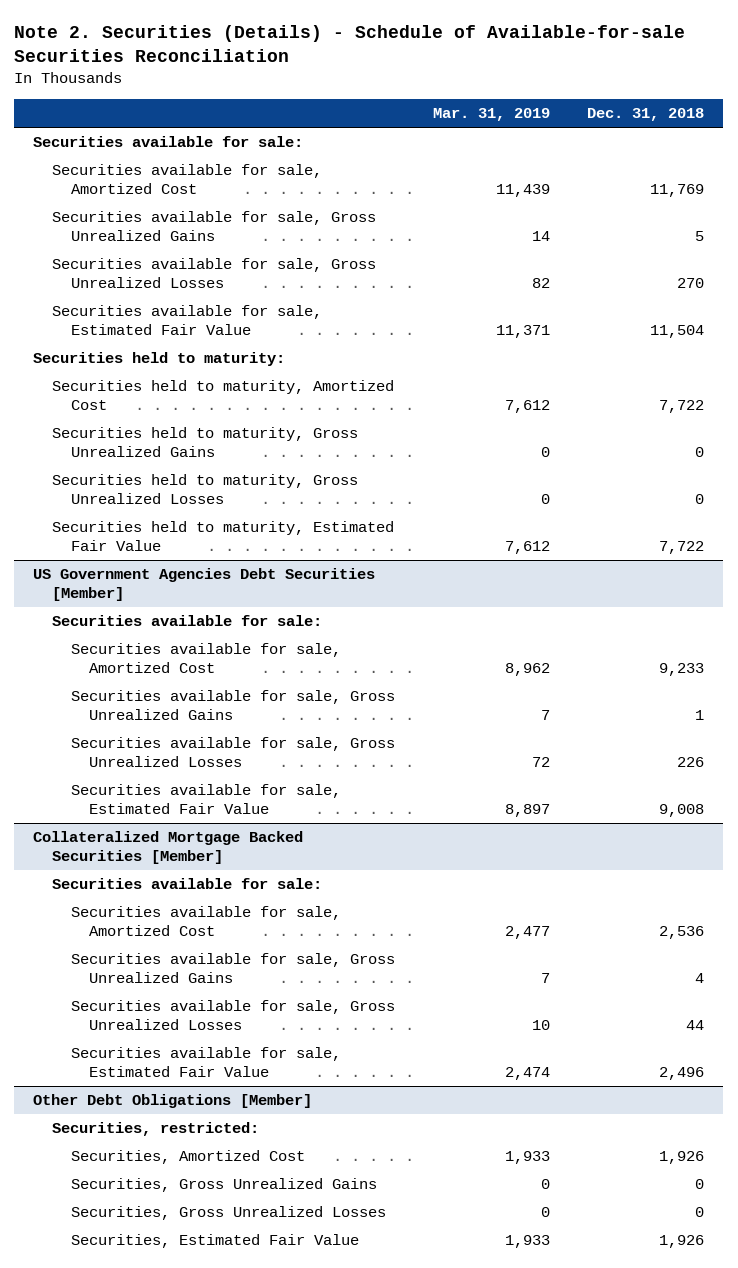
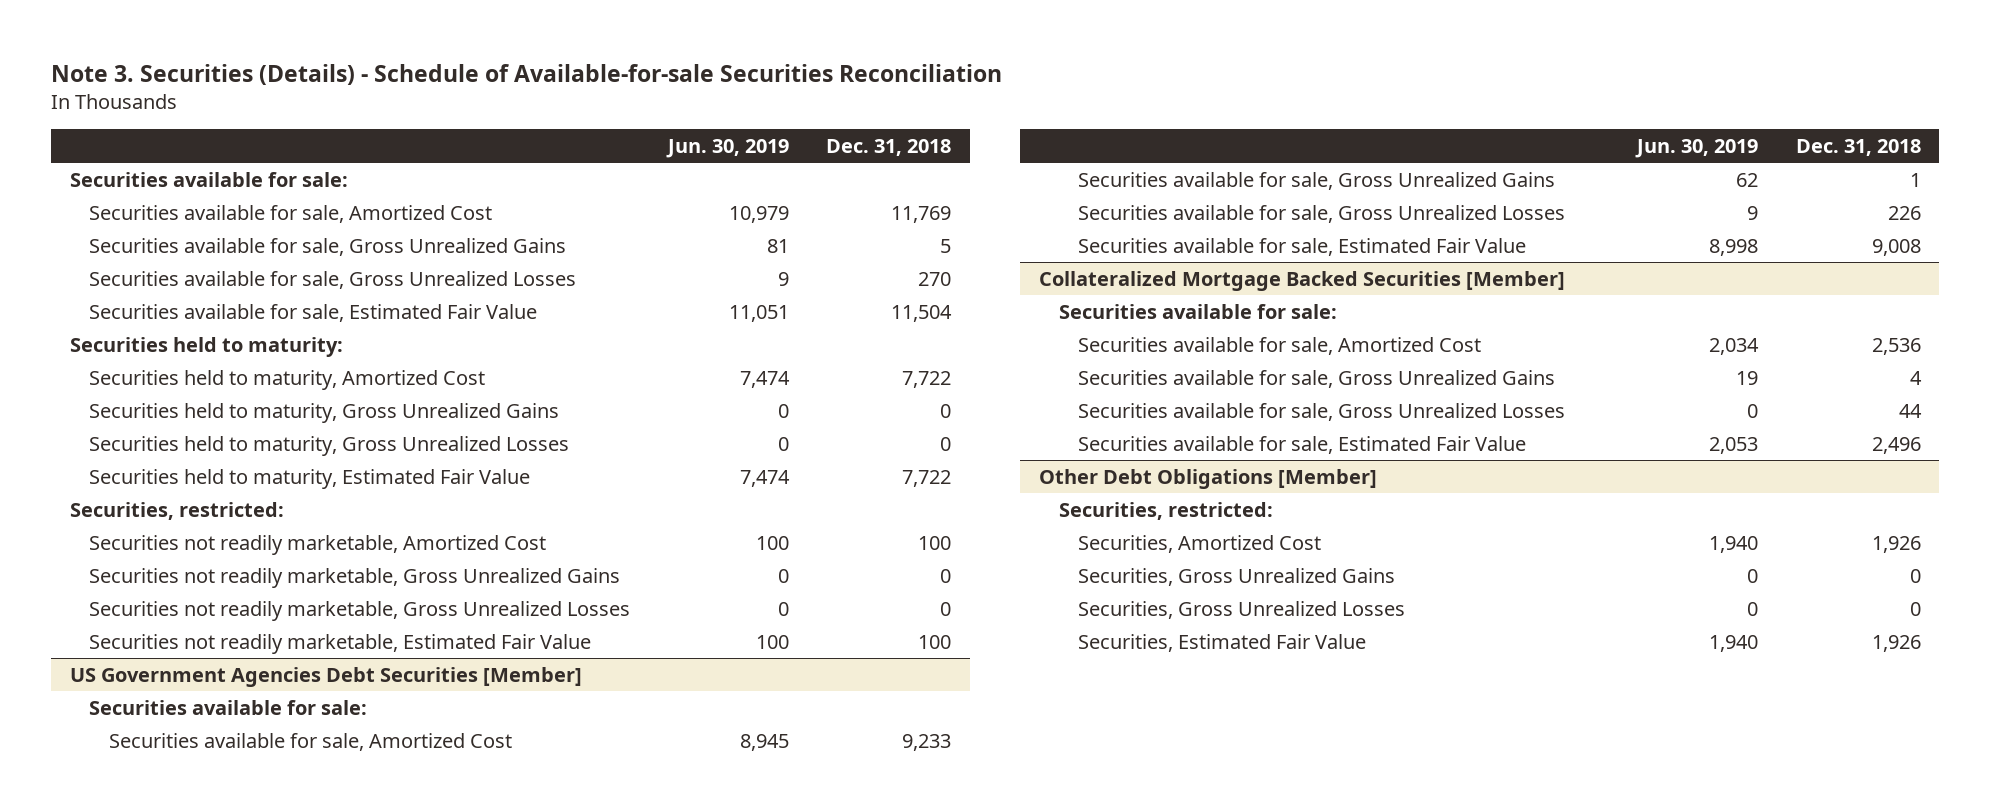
- Note 2. Securities (Details) - Schedule of Available-for-sale Securities Reconciliation
+ Note 3. Securities (Details) - Schedule of Available-for-sale Securities Reconciliation
- | Mar. 31, 2019 | Dec. 31, 2018
+ | Jun. 30, 2019 | Dec. 31, 2018
+ Securities, restricted:
+ Securities not readily marketable, Amortized Cost | 100 | 100
+ Securities not readily marketable, Gross Unrealized Gains | 0 | 0
+ Securities not readily marketable, Gross Unrealized Losses | 0 | 0
+ Securities not readily marketable, Estimated Fair Value | 100 | 100

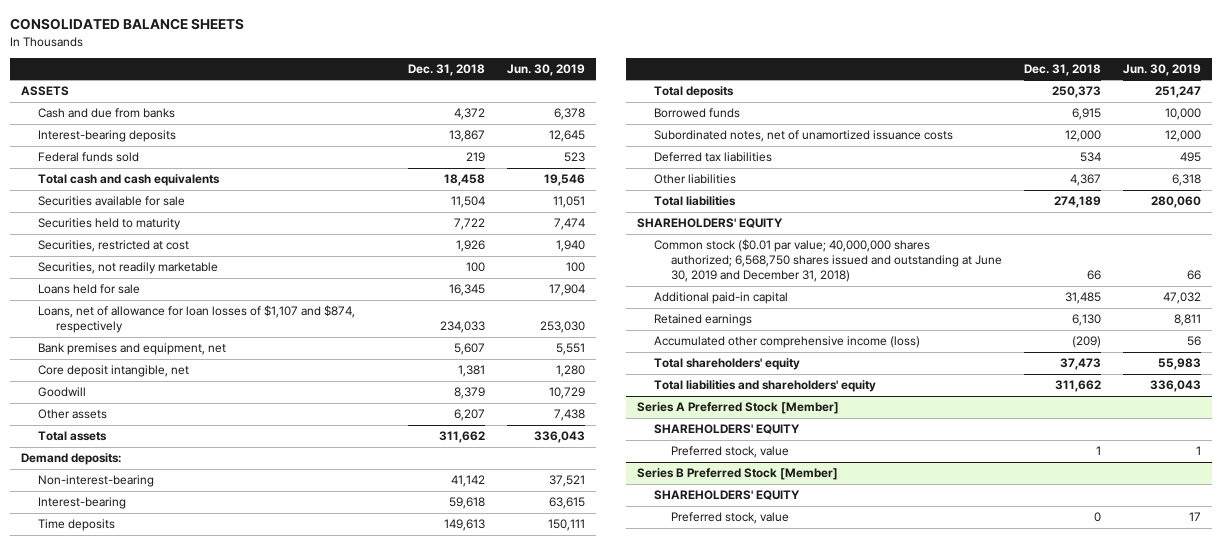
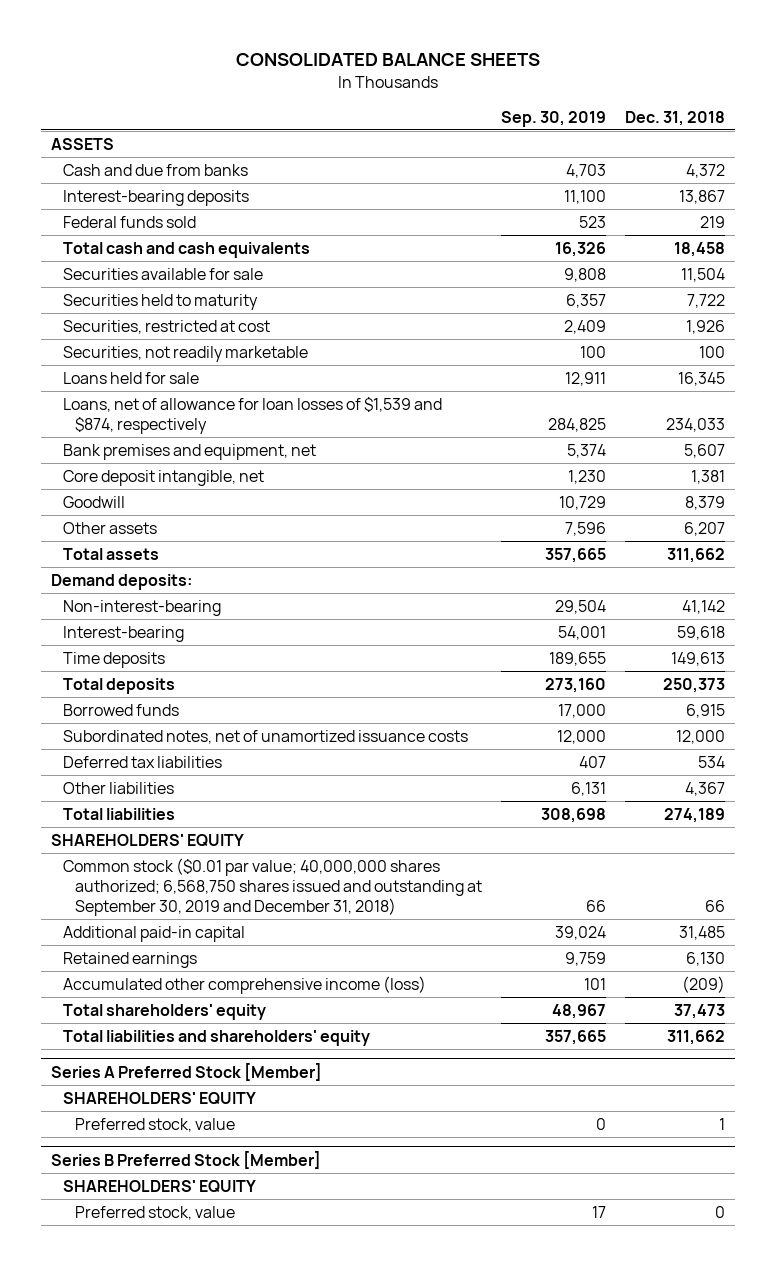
- | Dec. 31, 2018 | Jun. 30, 2019
+ | Sep. 30, 2019 | Dec. 31, 2018
- Loans, net of allowance for loan losses of $1,107 and $874, respectively | 234,033 | 253,030
+ Loans, net of allowance for loan losses of $1,539 and $874, respectively | 284,825 | 234,033
- Common stock ($0.01 par value; 40,000,000 shares authorized; 6,568,750 shares issued and outstanding at June 30, 2019 and December 31, 2018) | 66 | 66
+ Common stock ($0.01 par value; 40,000,000 shares authorized; 6,568,750 shares issued and outstanding at September 30, 2019 and December 31, 2018) | 66 | 66

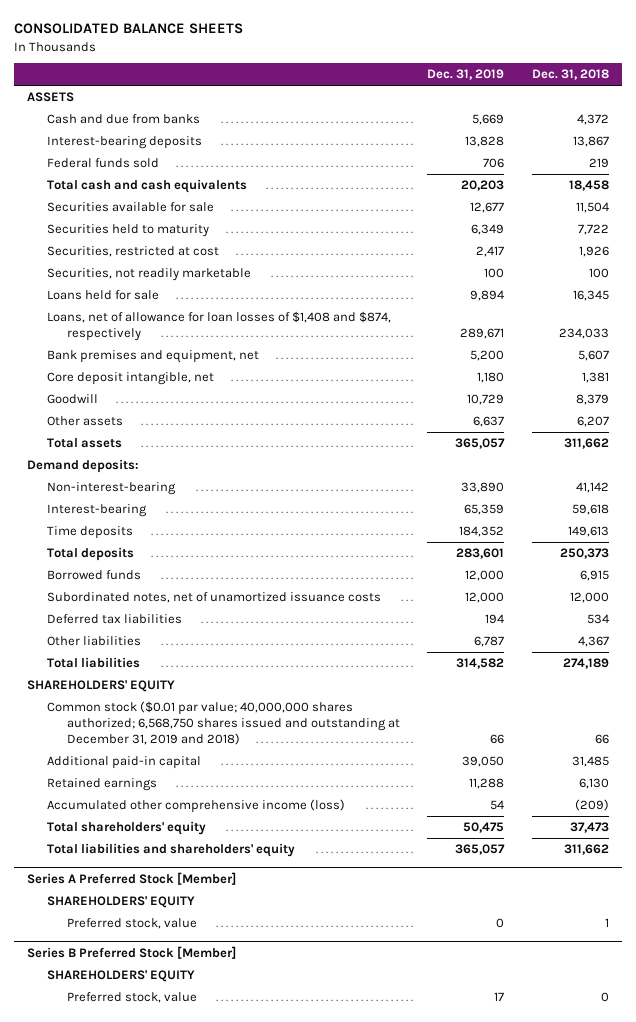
- | Sep. 30, 2019 | Dec. 31, 2018
+ | Dec. 31, 2019 | Dec. 31, 2018
- Loans, net of allowance for loan losses of $1,539 and $874, respectively | 284,825 | 234,033
+ Loans, net of allowance for loan losses of $1,408 and $874, respectively | 289,671 | 234,033
- Common stock ($0.01 par value; 40,000,000 shares authorized; 6,568,750 shares issued and outstanding at September 30, 2019 and December 31, 2018) | 66 | 66
+ Common stock ($0.01 par value; 40,000,000 shares authorized; 6,568,750 shares issued and outstanding at December 31, 2019 and 2018) | 66 | 66

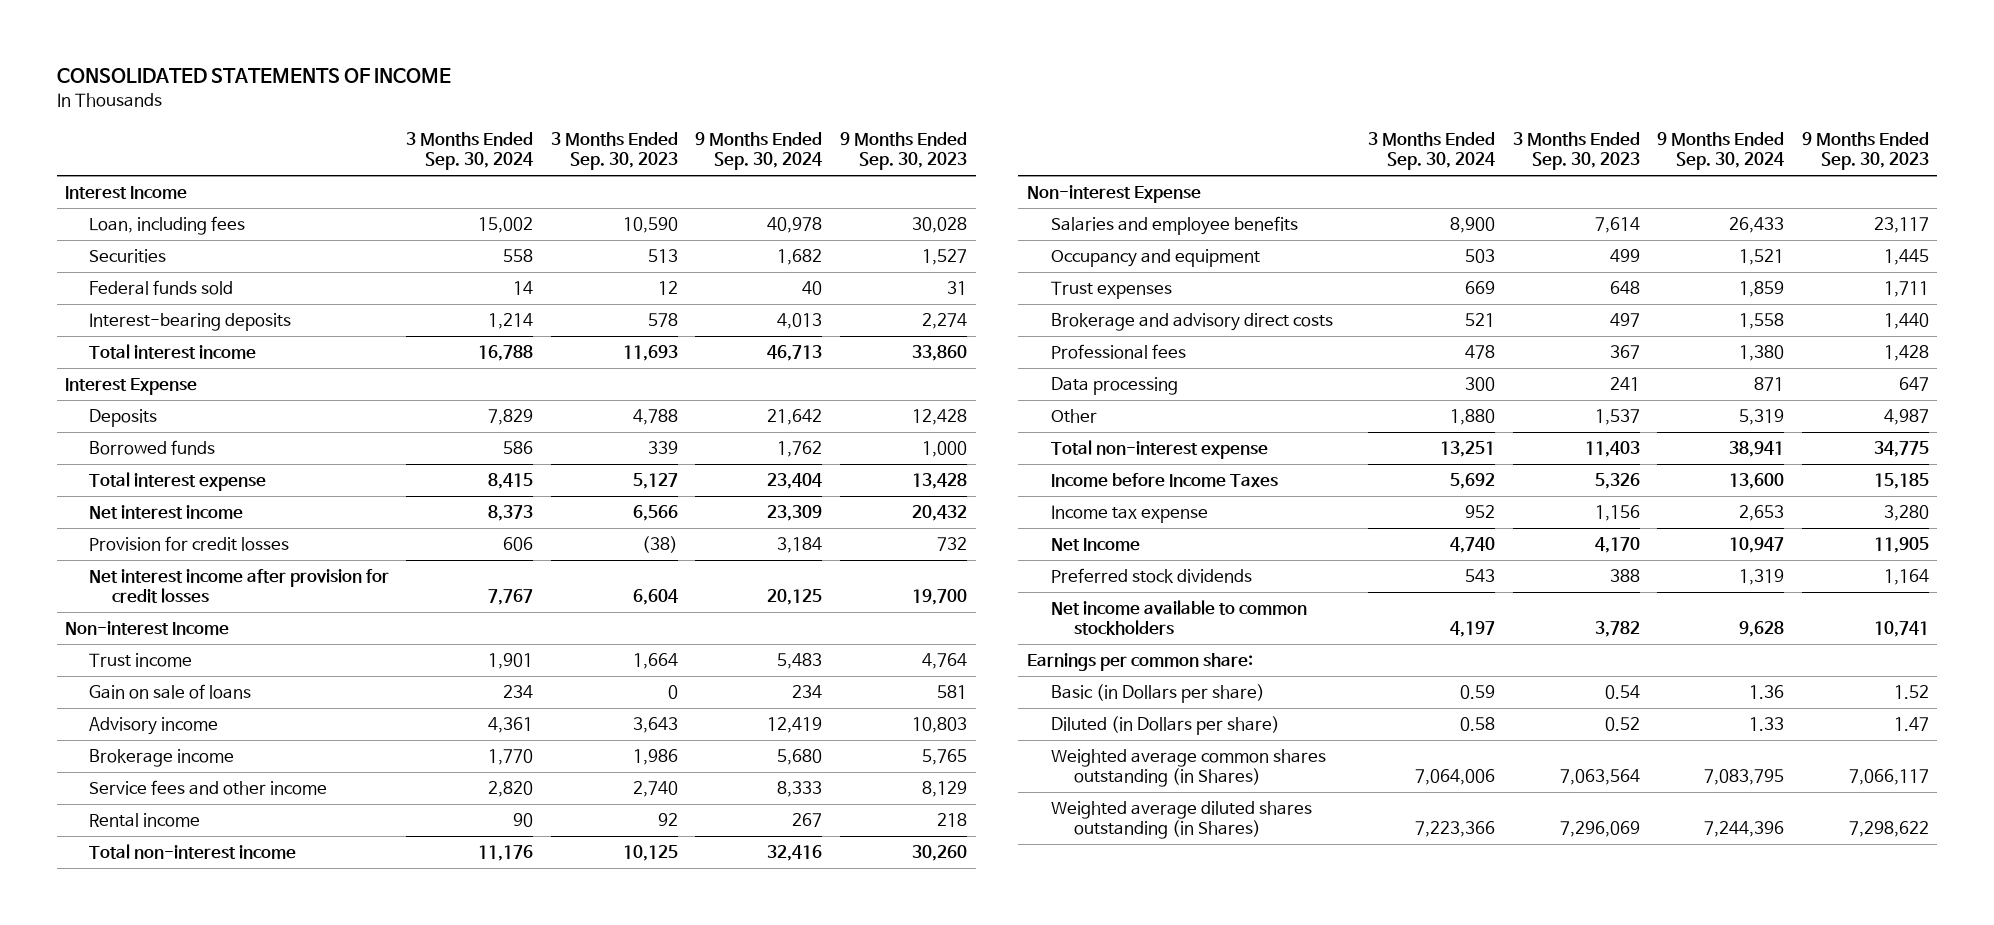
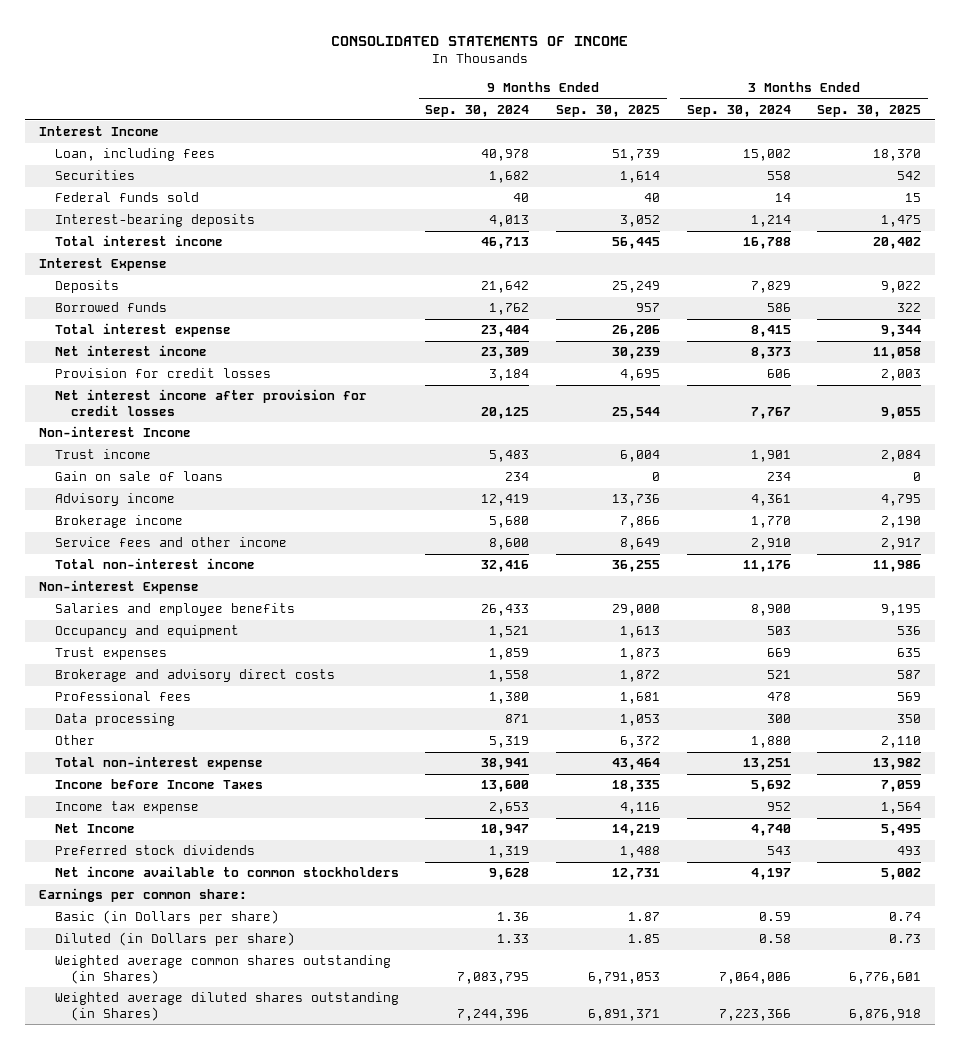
- | 3 Months Ended Sep. 30, 2024 | 3 Months Ended Sep. 30, 2023 | 9 Months Ended Sep. 30, 2024 | 9 Months Ended Sep. 30, 2023
+ | 9 Months Ended Sep. 30, 2024 | 9 Months Ended Sep. 30, 2025 | 3 Months Ended Sep. 30, 2024 | 3 Months Ended Sep. 30, 2025
- Service fees and other income | 2,820 | 2,740 | 8,333 | 8,129
- Rental income | 90 | 92 | 267 | 218
+ Service fees and other income | 8,600 | 8,649 | 2,910 | 2,917

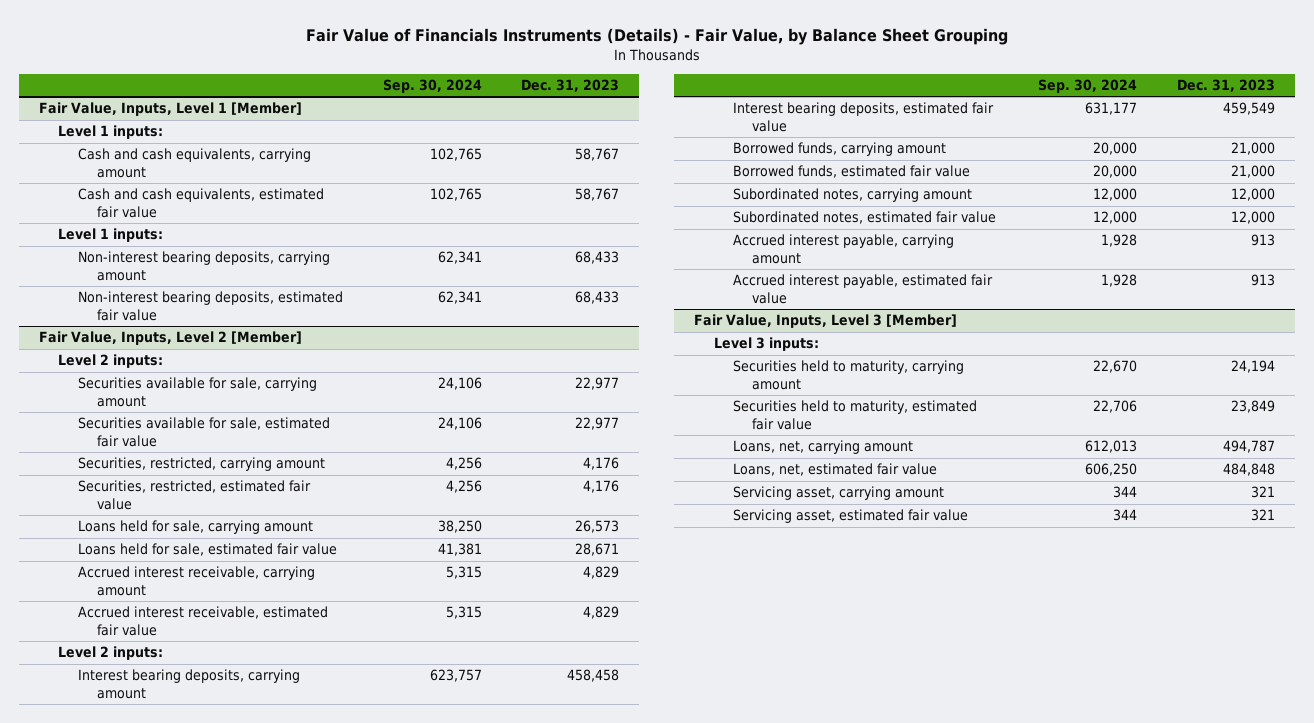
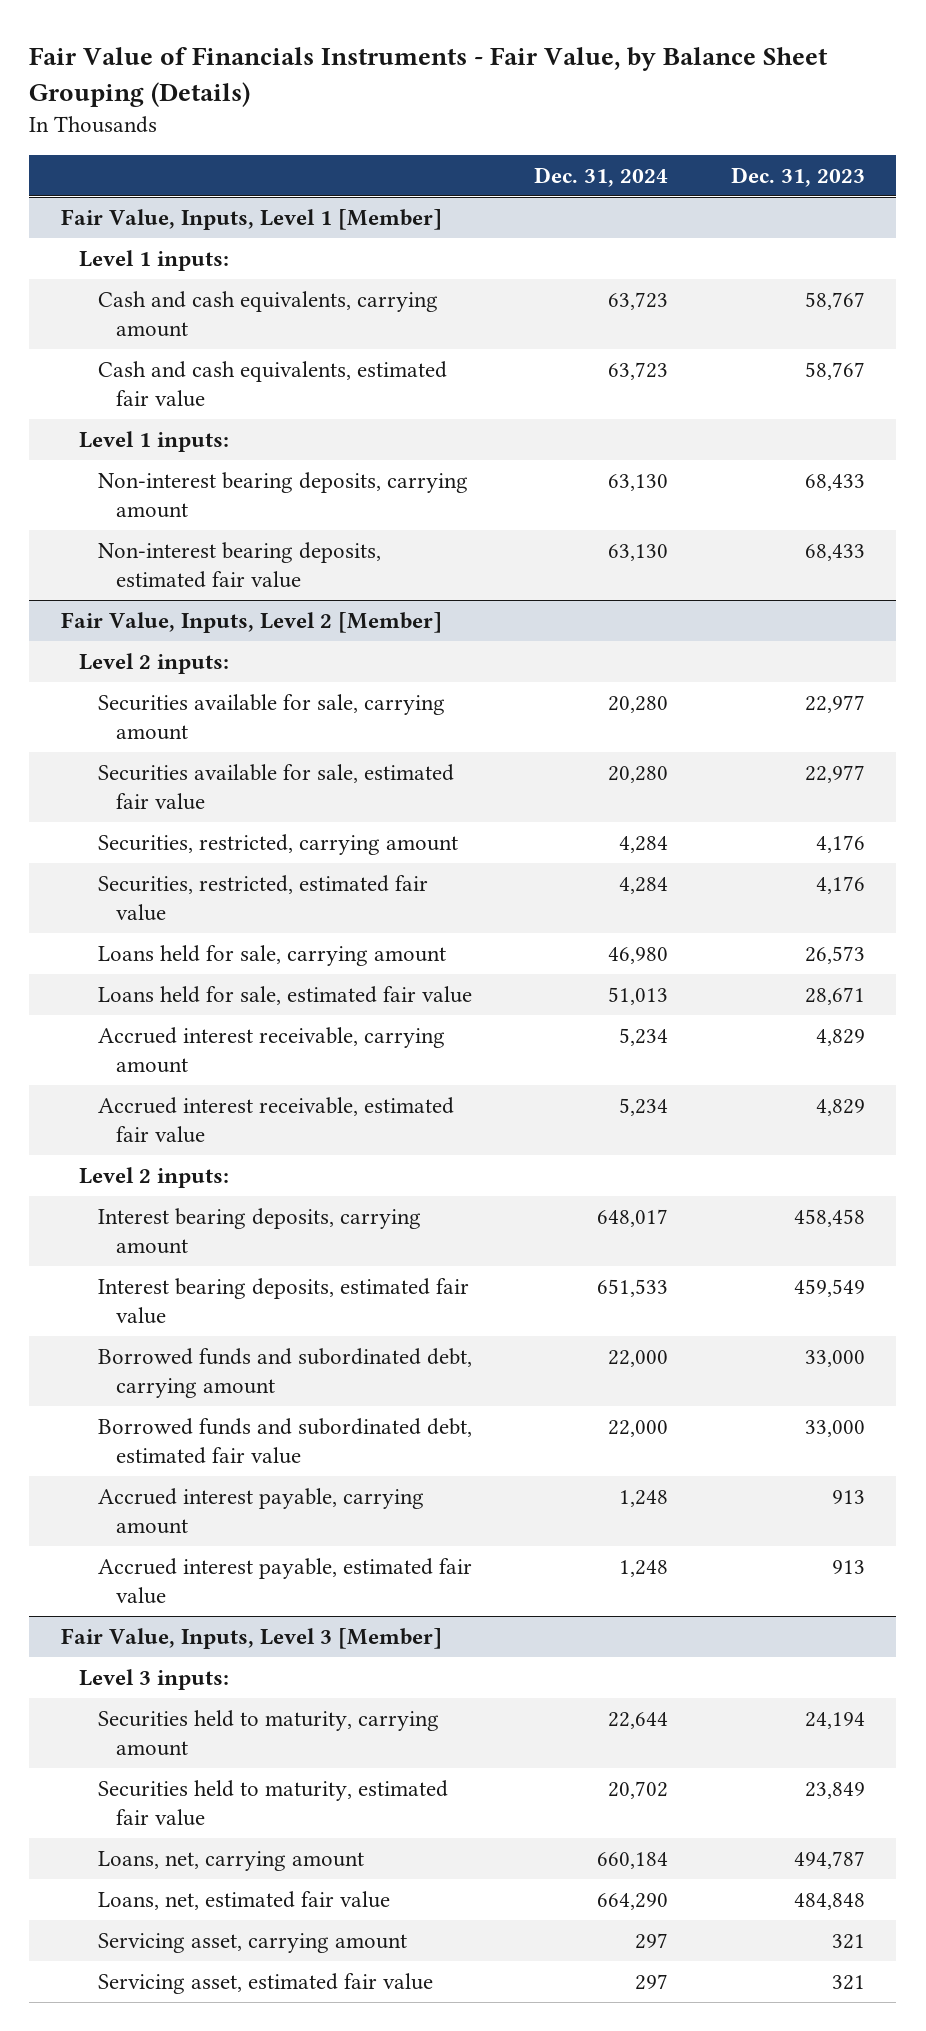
- Fair Value of Financials Instruments (Details) - Fair Value, by Balance Sheet Grouping
+ Fair Value of Financials Instruments - Fair Value, by Balance Sheet Grouping (Details)
- | Sep. 30, 2024 | Dec. 31, 2023
+ | Dec. 31, 2024 | Dec. 31, 2023
@ Fair Value, Inputs, Level 2 [Member]
- Borrowed funds, carrying amount | 20,000 | 21,000
- Borrowed funds, estimated fair value | 20,000 | 21,000
- Subordinated notes, carrying amount | 12,000 | 12,000
- Subordinated notes, estimated fair value | 12,000 | 12,000
+ Borrowed funds and subordinated debt, carrying amount | 22,000 | 33,000
+ Borrowed funds and subordinated debt, estimated fair value | 22,000 | 33,000

